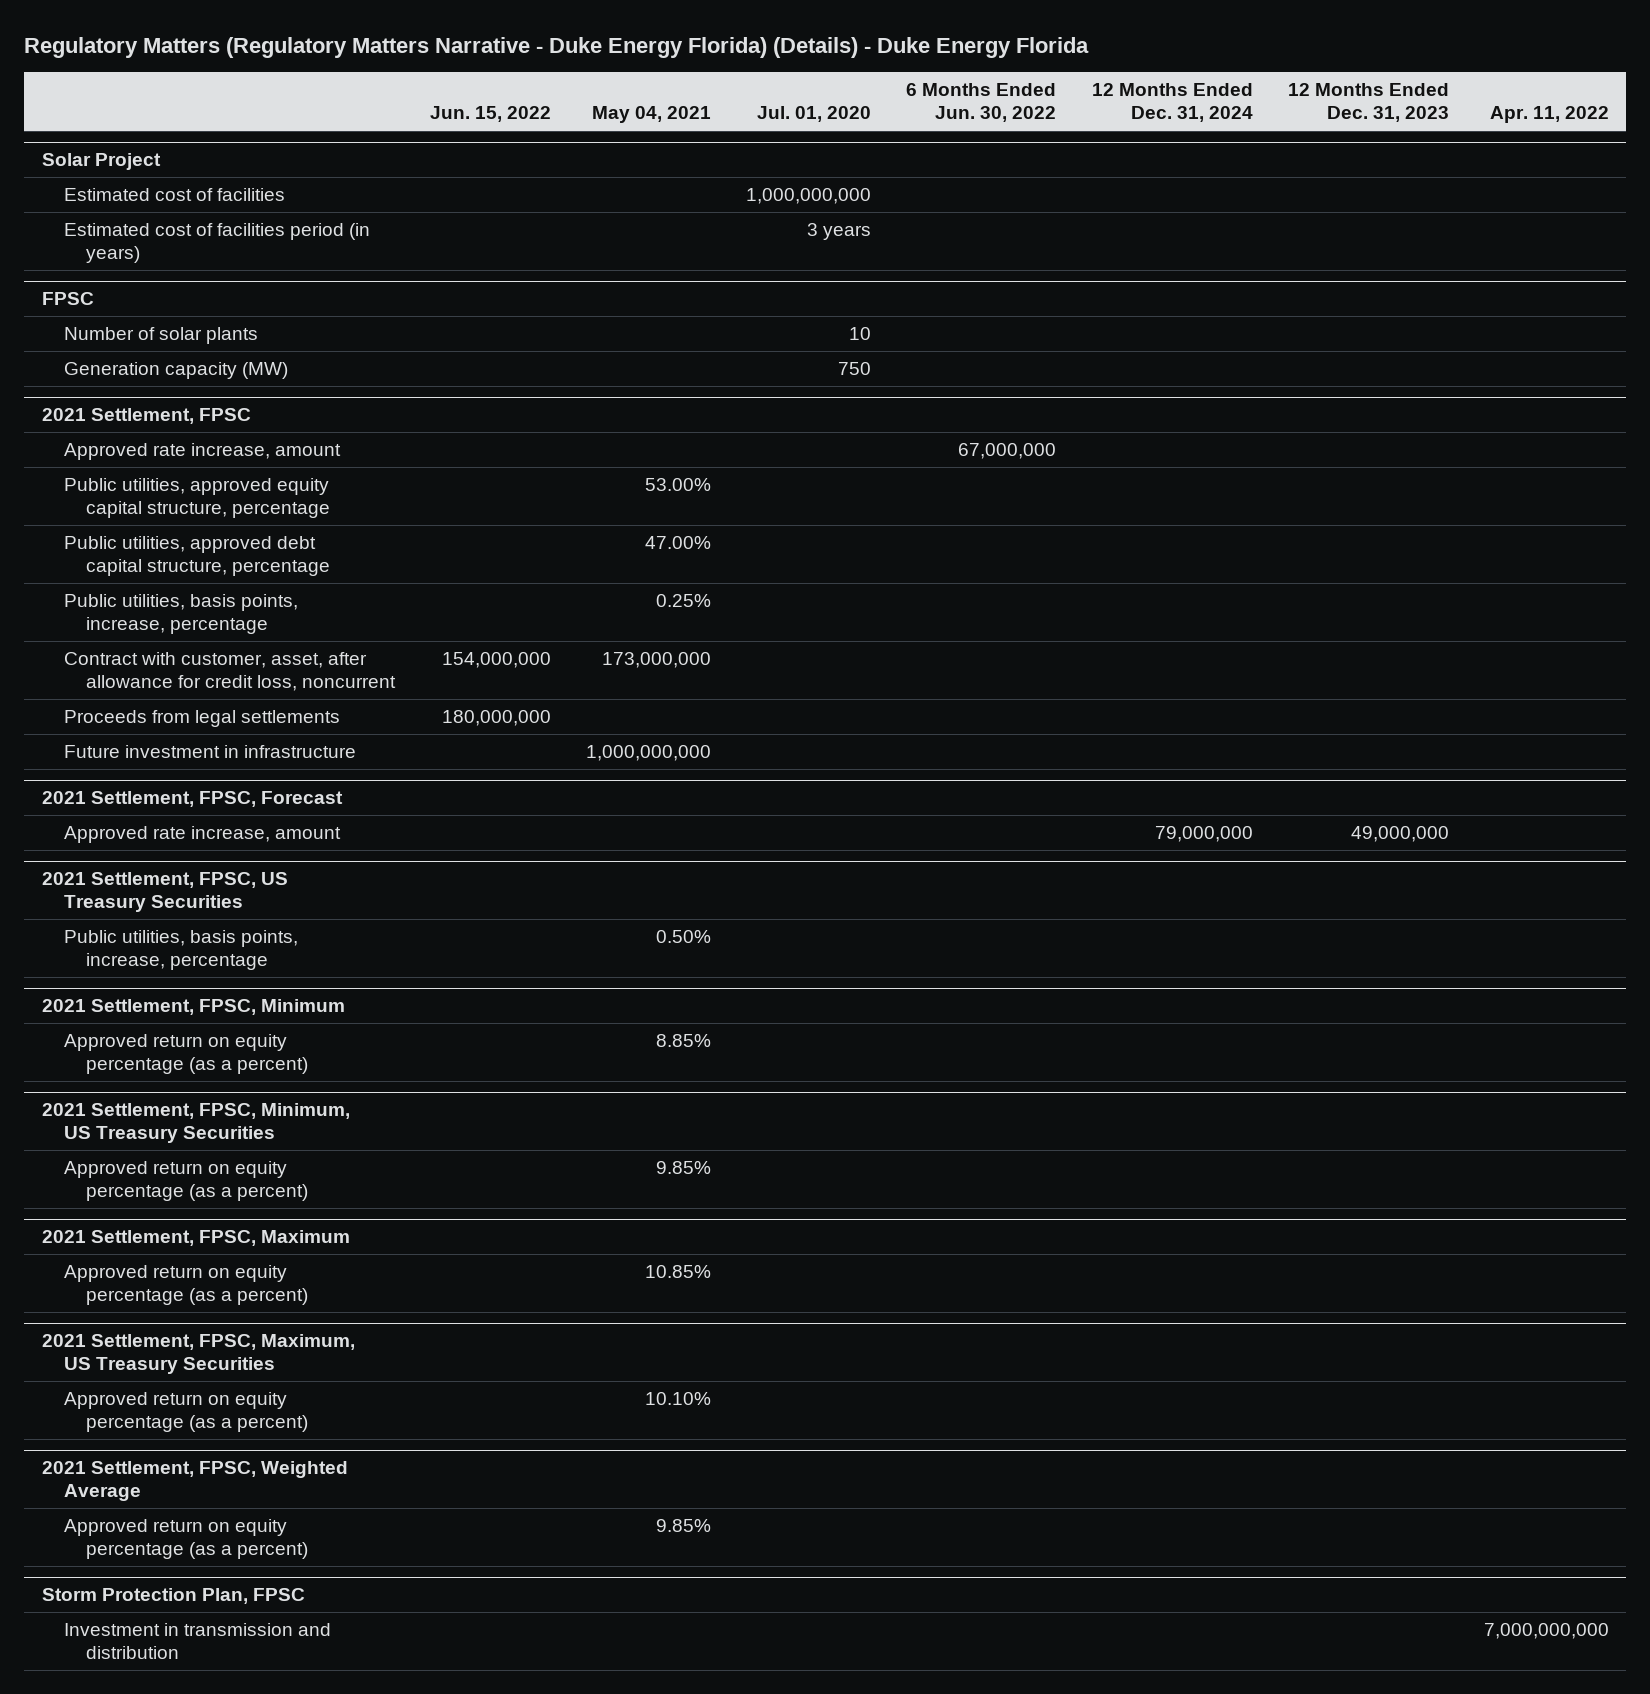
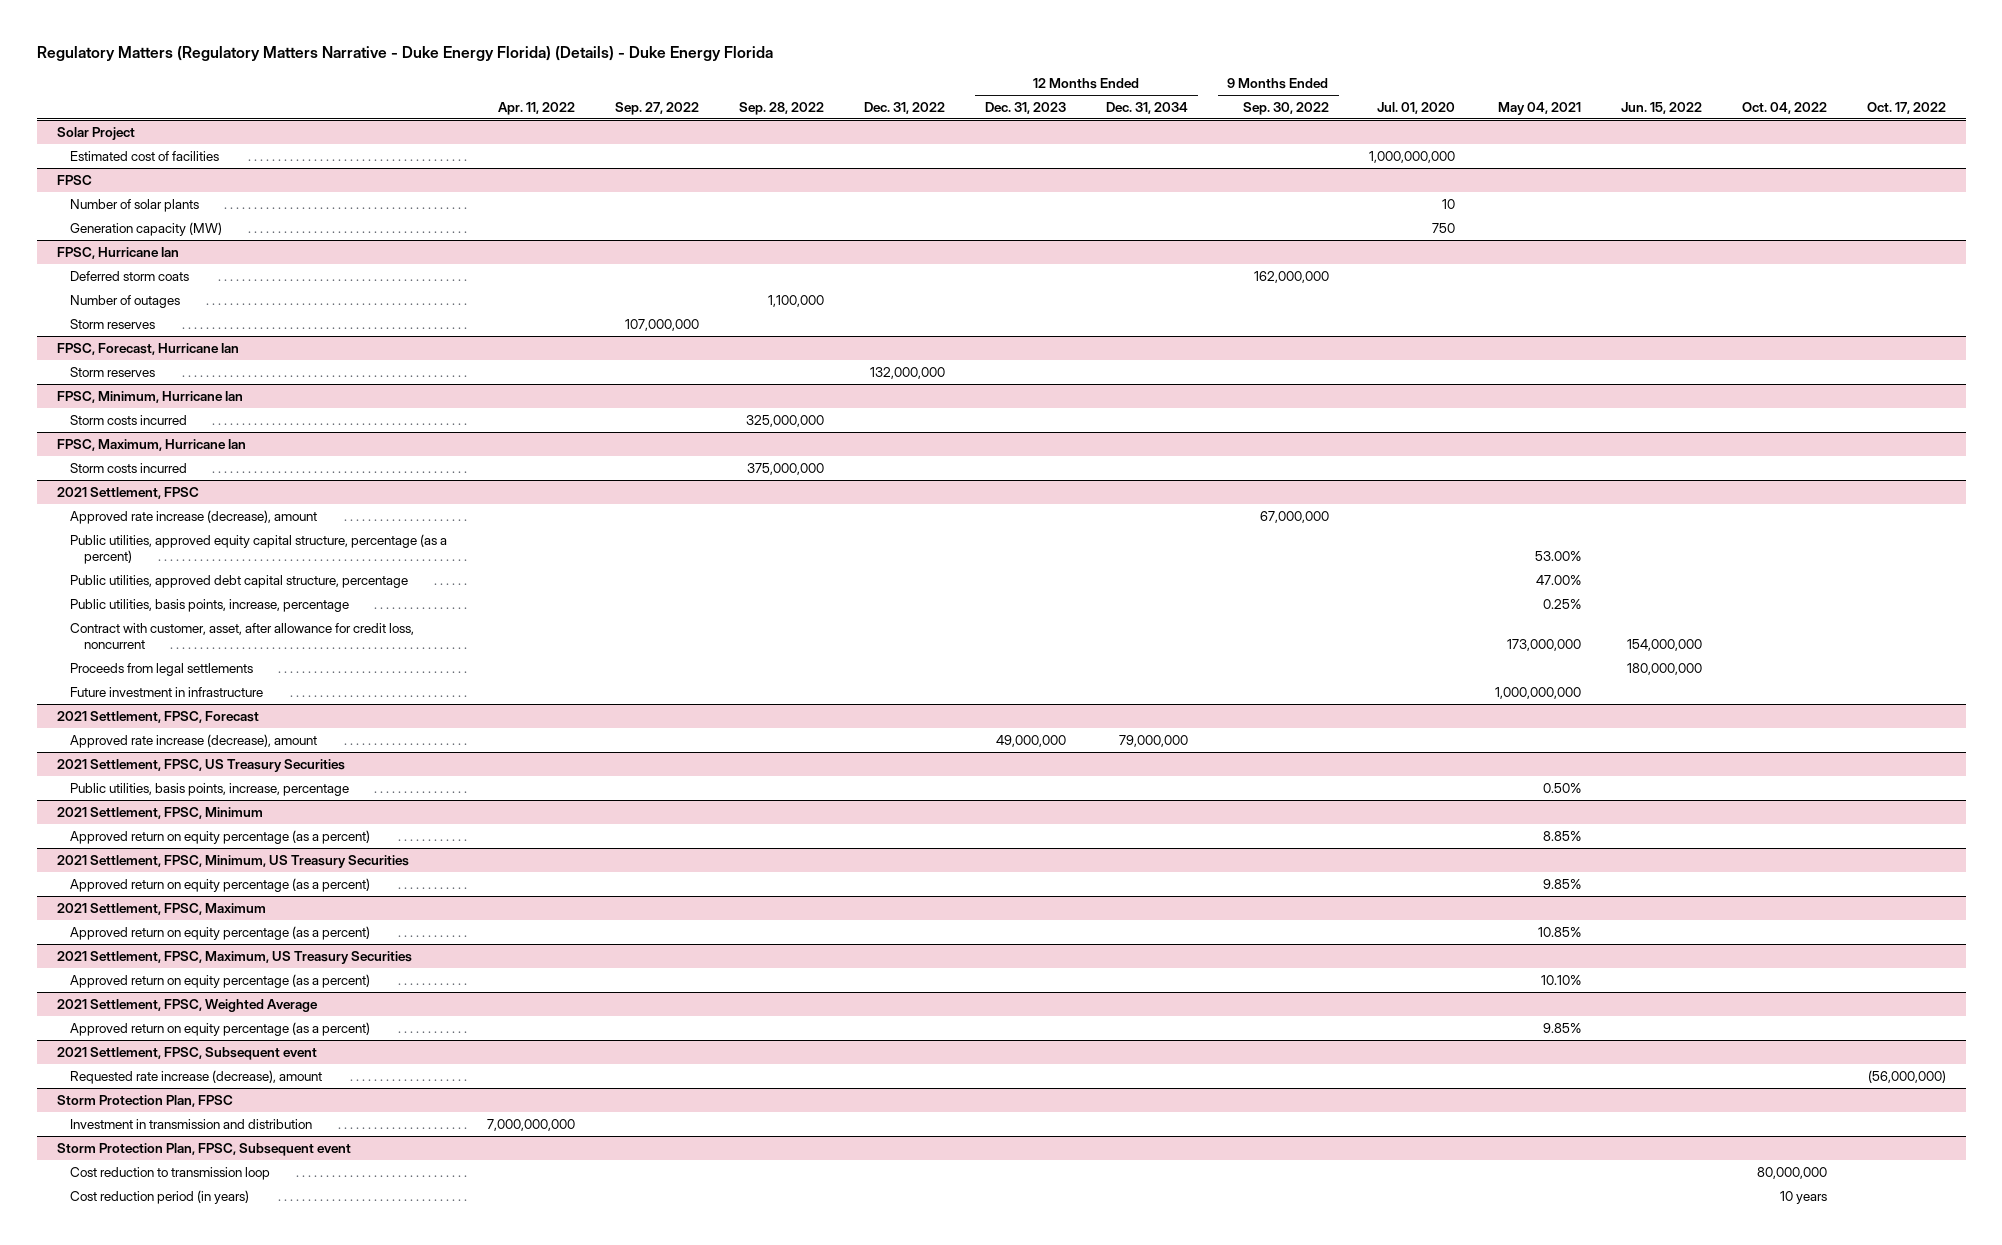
- | Jun. 15, 2022 | May 04, 2021 | Jul. 01, 2020 | 6 Months Ended Jun. 30, 2022 | 12 Months Ended Dec. 31, 2024 | 12 Months Ended Dec. 31, 2023 | Apr. 11, 2022
+ | Apr. 11, 2022 | Sep. 27, 2022 | Sep. 28, 2022 | Dec. 31, 2022 | 12 Months Ended Dec. 31, 2023 | 12 Months Ended Dec. 31, 2034 | 9 Months Ended Sep. 30, 2022 | Jul. 01, 2020 | May 04, 2021 | Jun. 15, 2022 | Oct. 04, 2022 | Oct. 17, 2022
@ Solar Project
- Estimated cost of facilities period (in years) | | | 3 years | | | |
+ FPSC, Hurricane Ian
+ Deferred storm coats | | | | | | | 162,000,000 | | | | |
+ Number of outages | | | 1,100,000 | | | | | | | | |
+ Storm reserves | | 107,000,000 | | | | | | | | | |
+ FPSC, Forecast, Hurricane Ian
+ Storm reserves | | | | 132,000,000 | | | | | | | |
+ FPSC, Minimum, Hurricane Ian
+ Storm costs incurred | | | 325,000,000 | | | | | | | | |
+ FPSC, Maximum, Hurricane Ian
+ Storm costs incurred | | | 375,000,000 | | | | | | | | |
@ 2021 Settlement, FPSC
- Approved rate increase, amount | | | | 67,000,000 | | |
- Public utilities, approved equity capital structure, percentage | | 53.00% | | | | |
+ Approved rate increase (decrease), amount | | | | | | | 67,000,000 | | | | |
+ Public utilities, approved equity capital structure, percentage (as a percent) | | | | | | | | | 53.00% | | |
@ 2021 Settlement, FPSC, Forecast
- Approved rate increase, amount | | | | | 79,000,000 | 49,000,000 |
+ Approved rate increase (decrease), amount | | | | | 49,000,000 | 79,000,000 | | | | | |
+ 2021 Settlement, FPSC, Subsequent event
+ Requested rate increase (decrease), amount | | | | | | | | | | | | (56,000,000)
+ Storm Protection Plan, FPSC, Subsequent event
+ Cost reduction to transmission loop | | | | | | | | | | | 80,000,000 |
+ Cost reduction period (in years) | | | | | | | | | | | 10 years |

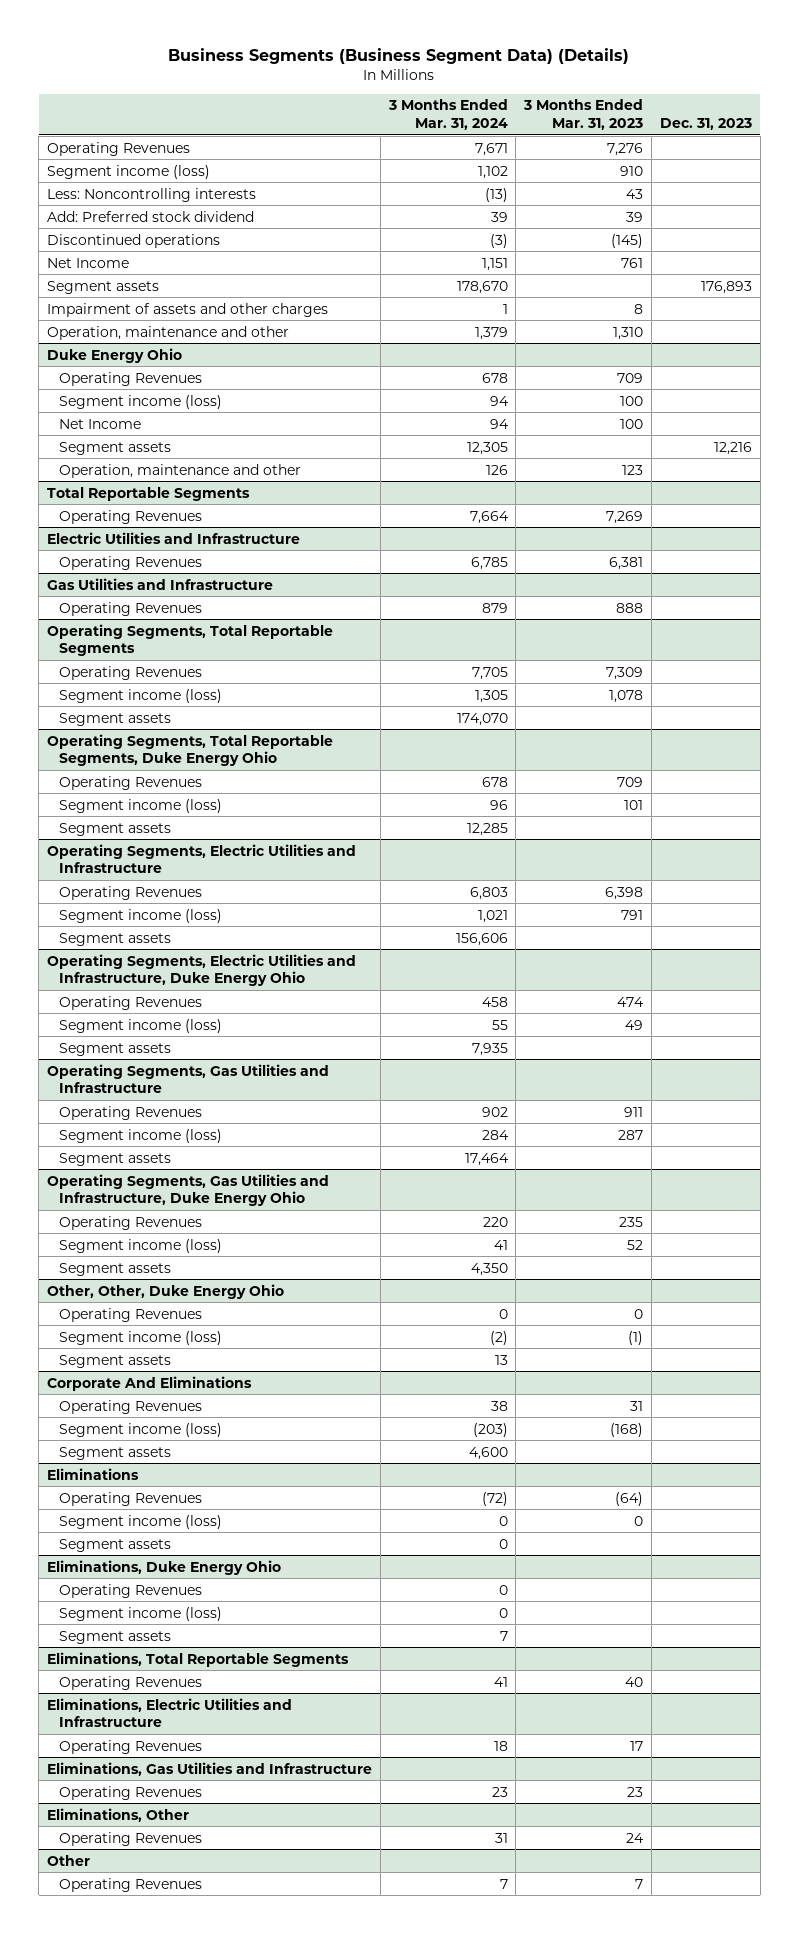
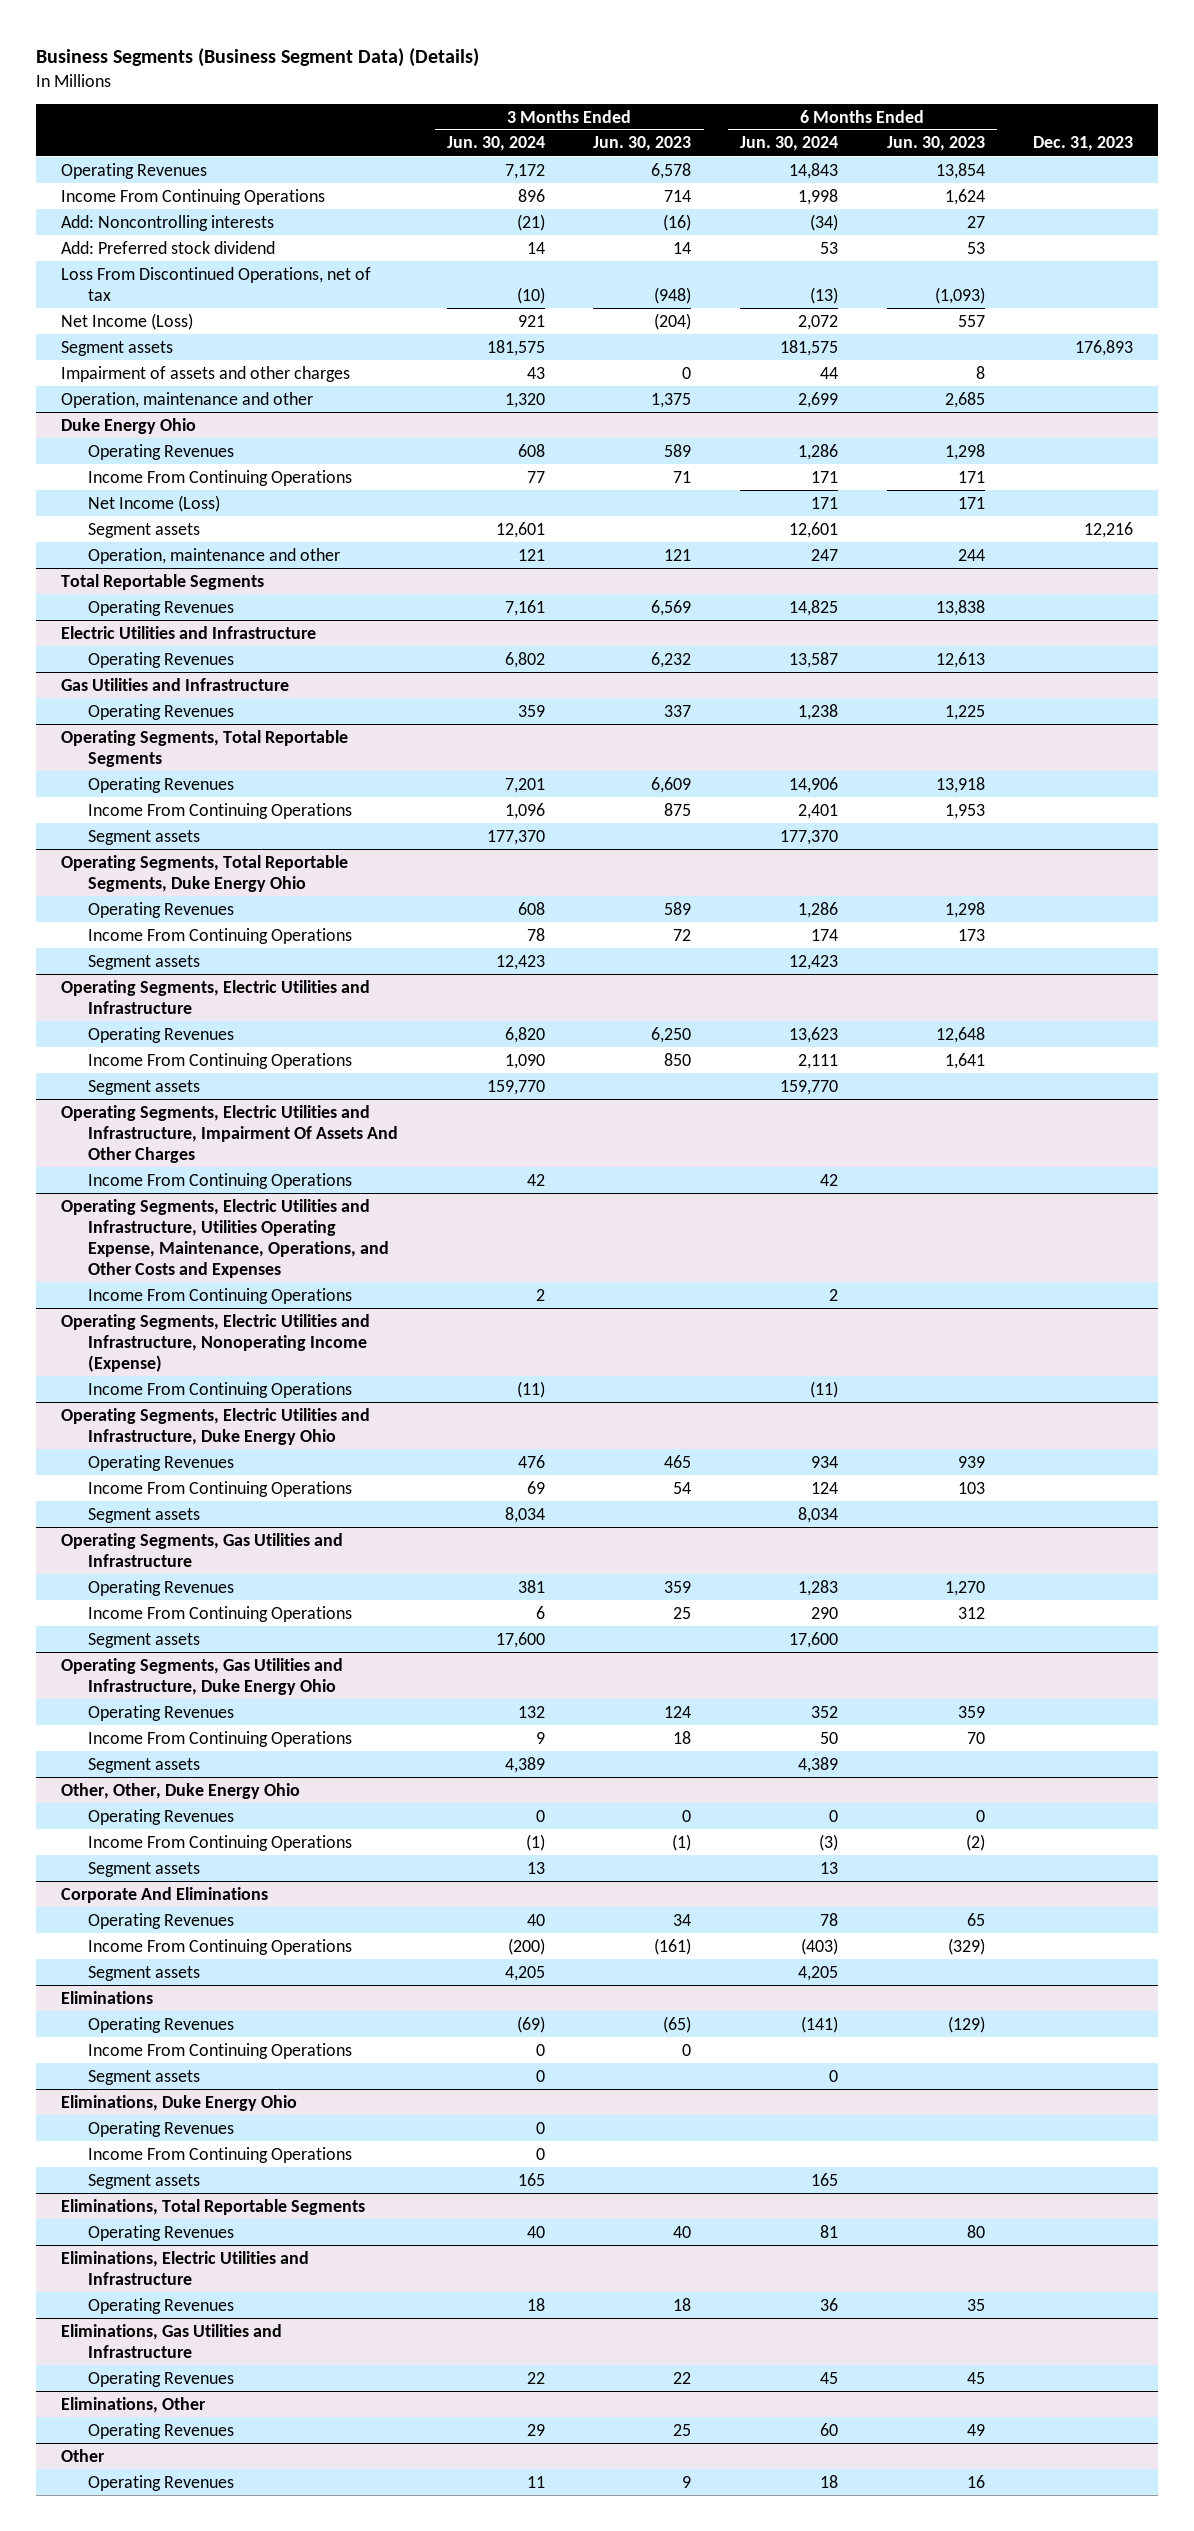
- | 3 Months Ended Mar. 31, 2024 | 3 Months Ended Mar. 31, 2023 | Dec. 31, 2023
+ | 3 Months Ended Jun. 30, 2024 | 3 Months Ended Jun. 30, 2023 | 6 Months Ended Jun. 30, 2024 | 6 Months Ended Jun. 30, 2023 | Dec. 31, 2023
- Segment income (loss) | 1,102 | 910 |
- Less: Noncontrolling interests | (13) | 43 |
+ Income From Continuing Operations | 896 | 714 | 1,998 | 1,624 |
+ Add: Noncontrolling interests | (21) | (16) | (34) | 27 |
- Discontinued operations | (3) | (145) |
- Net Income | 1,151 | 761 |
+ Loss From Discontinued Operations, net of tax | (10) | (948) | (13) | (1,093) |
+ Net Income (Loss) | 921 | (204) | 2,072 | 557 |
@ Duke Energy Ohio
- Segment income (loss) | 94 | 100 |
- Net Income | 94 | 100 |
+ Income From Continuing Operations | 77 | 71 | 171 | 171 |
+ Net Income (Loss) | | | 171 | 171 |
@ Operating Segments, Total Reportable Segments
- Segment income (loss) | 1,305 | 1,078 |
+ Income From Continuing Operations | 1,096 | 875 | 2,401 | 1,953 |
@ Operating Segments, Total Reportable Segments, Duke Energy Ohio
- Segment income (loss) | 96 | 101 |
+ Income From Continuing Operations | 78 | 72 | 174 | 173 |
@ Operating Segments, Electric Utilities and Infrastructure
- Segment income (loss) | 1,021 | 791 |
+ Income From Continuing Operations | 1,090 | 850 | 2,111 | 1,641 |
+ Operating Segments, Electric Utilities and Infrastructure, Impairment Of Assets And Other Charges
+ Income From Continuing Operations | 42 | | 42 | |
+ Operating Segments, Electric Utilities and Infrastructure, Utilities Operating Expense, Maintenance, Operations, and Other Costs and Expenses
+ Income From Continuing Operations | 2 | | 2 | |
+ Operating Segments, Electric Utilities and Infrastructure, Nonoperating Income (Expense)
+ Income From Continuing Operations | (11) | | (11) | |
@ Operating Segments, Electric Utilities and Infrastructure, Duke Energy Ohio
- Segment income (loss) | 55 | 49 |
+ Income From Continuing Operations | 69 | 54 | 124 | 103 |
@ Operating Segments, Gas Utilities and Infrastructure
- Segment income (loss) | 284 | 287 |
+ Income From Continuing Operations | 6 | 25 | 290 | 312 |
@ Operating Segments, Gas Utilities and Infrastructure, Duke Energy Ohio
- Segment income (loss) | 41 | 52 |
+ Income From Continuing Operations | 9 | 18 | 50 | 70 |
@ Other, Other, Duke Energy Ohio
- Segment income (loss) | (2) | (1) |
+ Income From Continuing Operations | (1) | (1) | (3) | (2) |
@ Corporate And Eliminations
- Segment income (loss) | (203) | (168) |
+ Income From Continuing Operations | (200) | (161) | (403) | (329) |
@ Eliminations
- Segment income (loss) | 0 | 0 |
+ Income From Continuing Operations | 0 | 0 | | |
@ Eliminations, Duke Energy Ohio
- Segment income (loss) | 0 | |
+ Income From Continuing Operations | 0 | | | |

